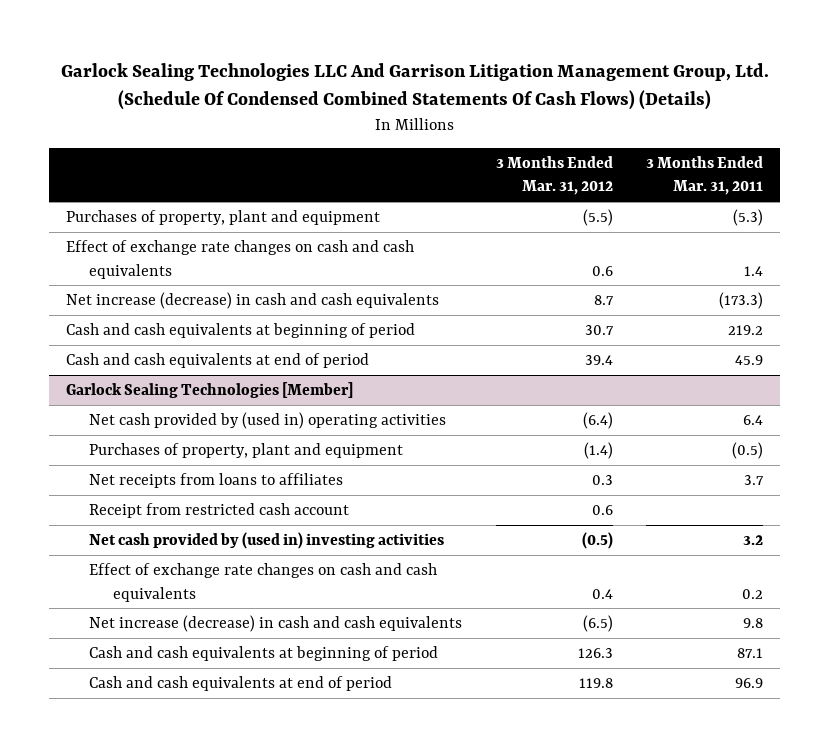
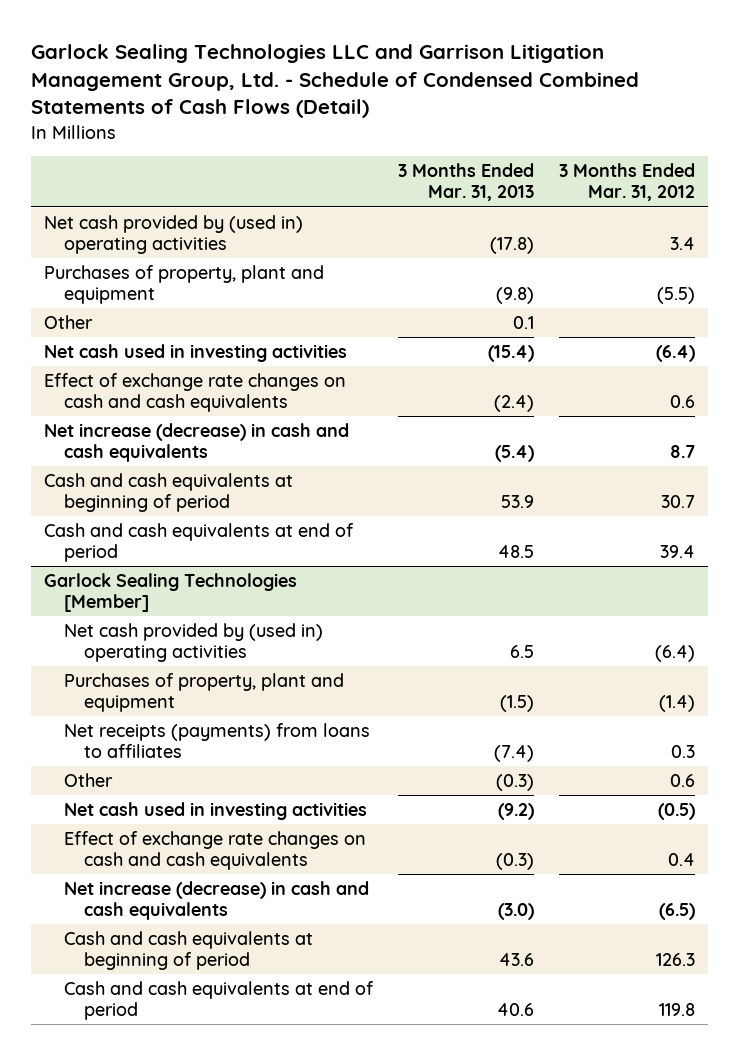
- Garlock Sealing Technologies LLC And Garrison Litigation Management Group, Ltd. (Schedule Of Condensed Combined Statements Of Cash Flows) (Details)
+ Garlock Sealing Technologies LLC and Garrison Litigation Management Group, Ltd. - Schedule of Condensed Combined Statements of Cash Flows (Detail)
- | 3 Months Ended Mar. 31, 2012 | 3 Months Ended Mar. 31, 2011
+ | 3 Months Ended Mar. 31, 2013 | 3 Months Ended Mar. 31, 2012
+ Net cash provided by (used in) operating activities | (17.8) | 3.4
+ Other | 0.1 |
+ Net cash used in investing activities | (15.4) | (6.4)
@ Garlock Sealing Technologies [Member]
- Net receipts from loans to affiliates | 0.3 | 3.7
- Receipt from restricted cash account | 0.6 |
- Net cash provided by (used in) investing activities | (0.5) | 3.2
+ Net receipts (payments) from loans to affiliates | (7.4) | 0.3
+ Other | (0.3) | 0.6
+ Net cash used in investing activities | (9.2) | (0.5)

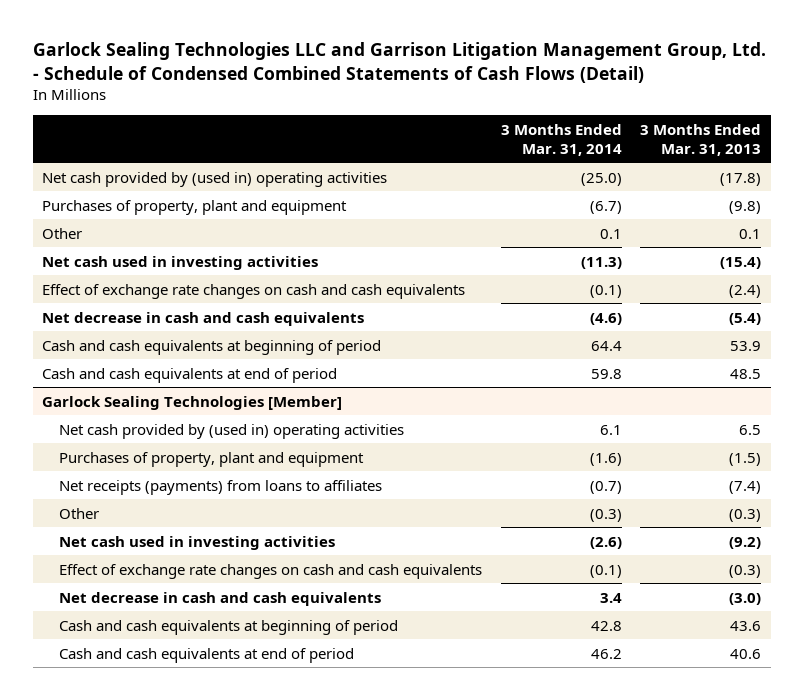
- | 3 Months Ended Mar. 31, 2013 | 3 Months Ended Mar. 31, 2012
+ | 3 Months Ended Mar. 31, 2014 | 3 Months Ended Mar. 31, 2013
- Net increase (decrease) in cash and cash equivalents | (5.4) | 8.7
+ Net decrease in cash and cash equivalents | (4.6) | (5.4)
@ Garlock Sealing Technologies [Member]
- Net increase (decrease) in cash and cash equivalents | (3.0) | (6.5)
+ Net decrease in cash and cash equivalents | 3.4 | (3.0)

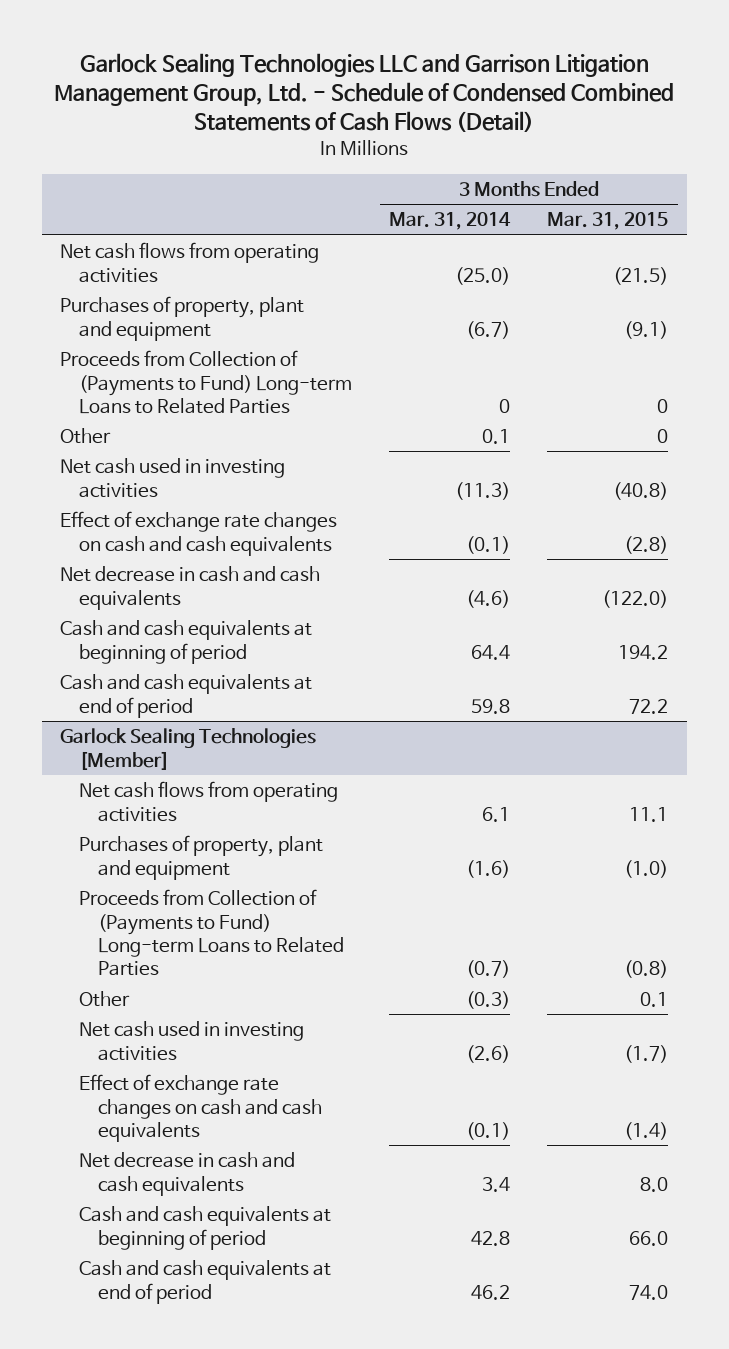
- | 3 Months Ended Mar. 31, 2014 | 3 Months Ended Mar. 31, 2013
+ | 3 Months Ended Mar. 31, 2014 | 3 Months Ended Mar. 31, 2015
- Net cash provided by (used in) operating activities | (25.0) | (17.8)
+ Net cash flows from operating activities | (25.0) | (21.5)
+ Proceeds from Collection of (Payments to Fund) Long-term Loans to Related Parties | 0 | 0
@ Garlock Sealing Technologies [Member]
- Net cash provided by (used in) operating activities | 6.1 | 6.5
+ Net cash flows from operating activities | 6.1 | 11.1
- Net receipts (payments) from loans to affiliates | (0.7) | (7.4)
+ Proceeds from Collection of (Payments to Fund) Long-term Loans to Related Parties | (0.7) | (0.8)

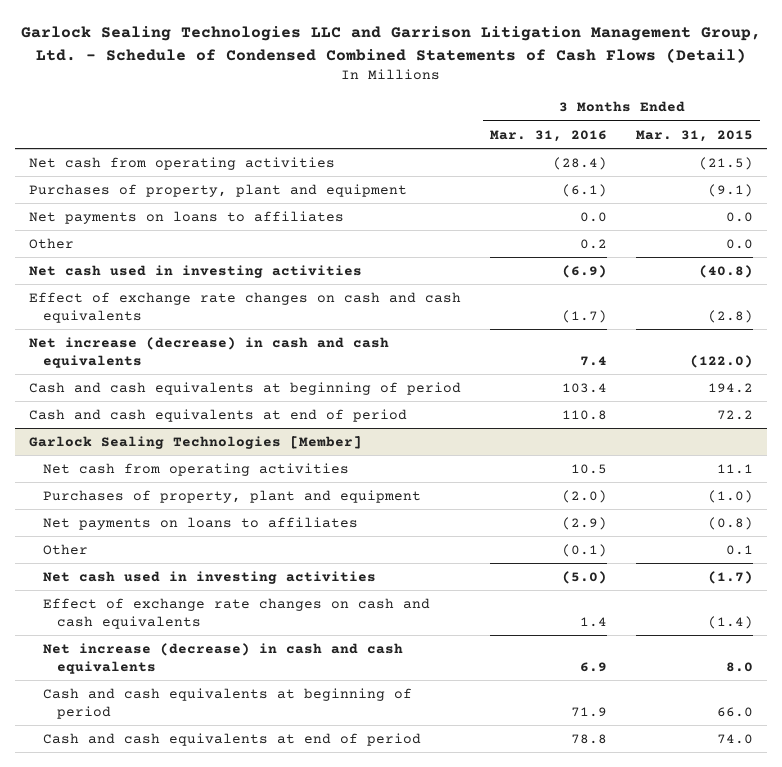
- | 3 Months Ended Mar. 31, 2014 | 3 Months Ended Mar. 31, 2015
+ | 3 Months Ended Mar. 31, 2016 | 3 Months Ended Mar. 31, 2015
- Net cash flows from operating activities | (25.0) | (21.5)
+ Net cash from operating activities | (28.4) | (21.5)
- Proceeds from Collection of (Payments to Fund) Long-term Loans to Related Parties | 0 | 0
- Other | 0.1 | 0
+ Net payments on loans to affiliates | 0.0 | 0.0
+ Other | 0.2 | 0.0
- Net decrease in cash and cash equivalents | (4.6) | (122.0)
+ Net increase (decrease) in cash and cash equivalents | 7.4 | (122.0)
@ Garlock Sealing Technologies [Member]
- Net cash flows from operating activities | 6.1 | 11.1
+ Net cash from operating activities | 10.5 | 11.1
- Proceeds from Collection of (Payments to Fund) Long-term Loans to Related Parties | (0.7) | (0.8)
+ Net payments on loans to affiliates | (2.9) | (0.8)
- Net decrease in cash and cash equivalents | 3.4 | 8.0
+ Net increase (decrease) in cash and cash equivalents | 6.9 | 8.0

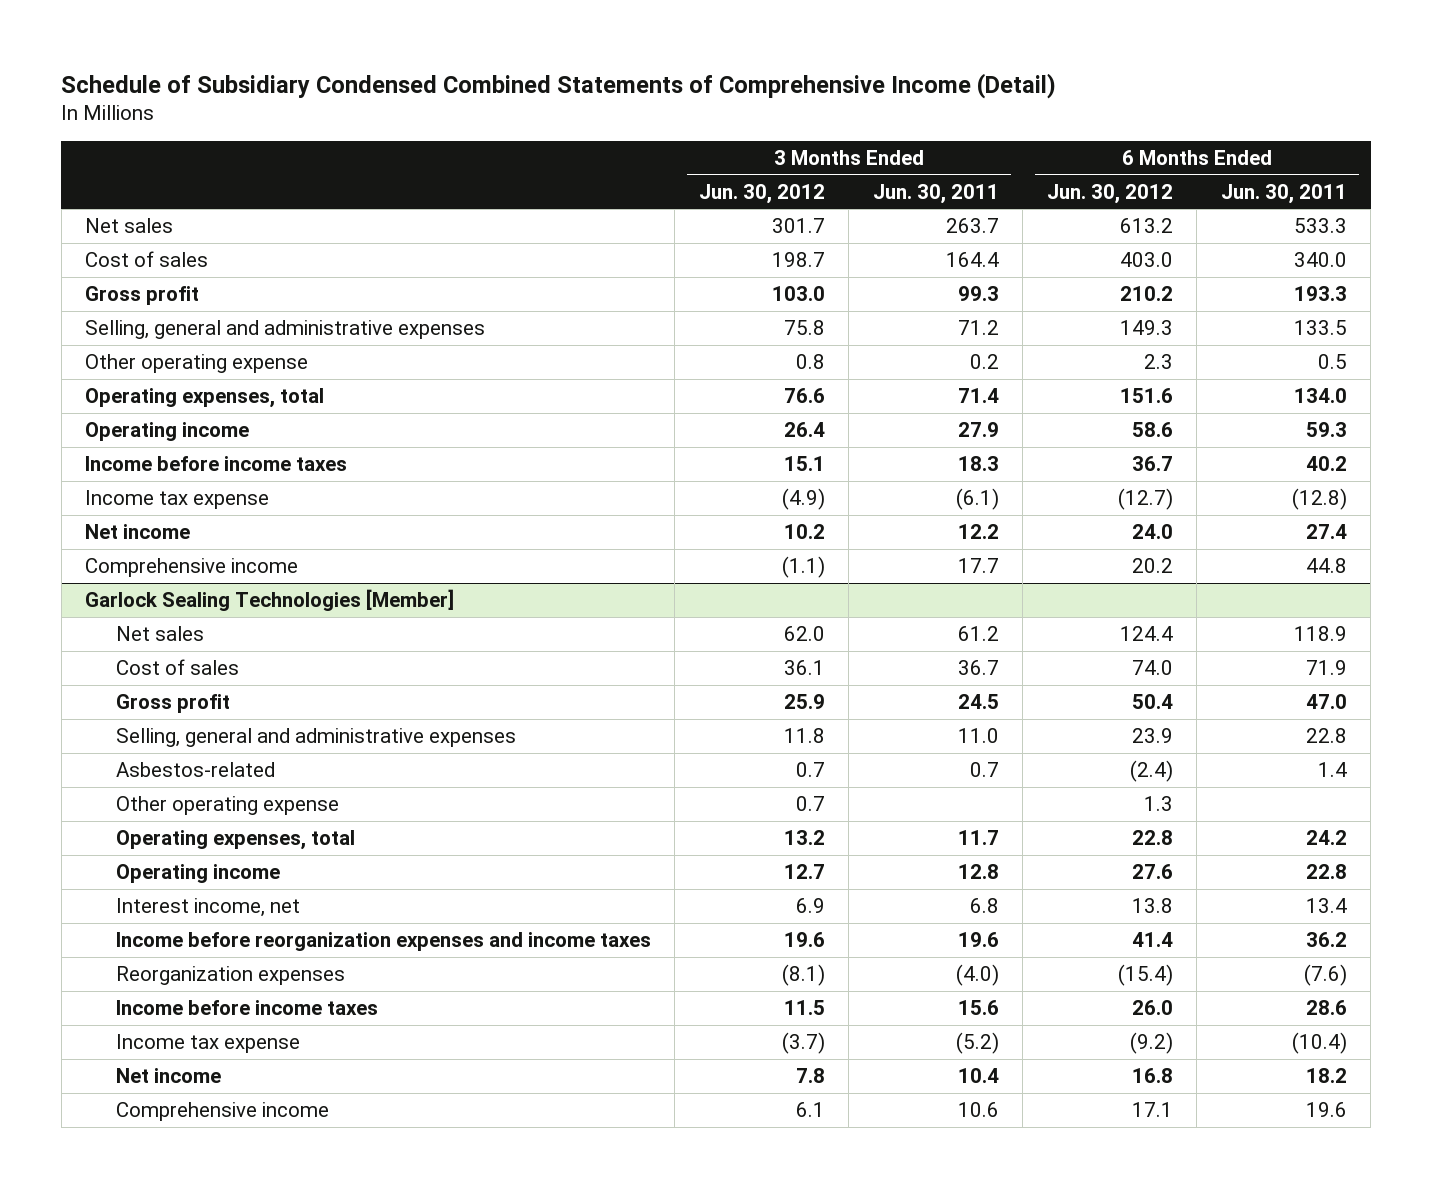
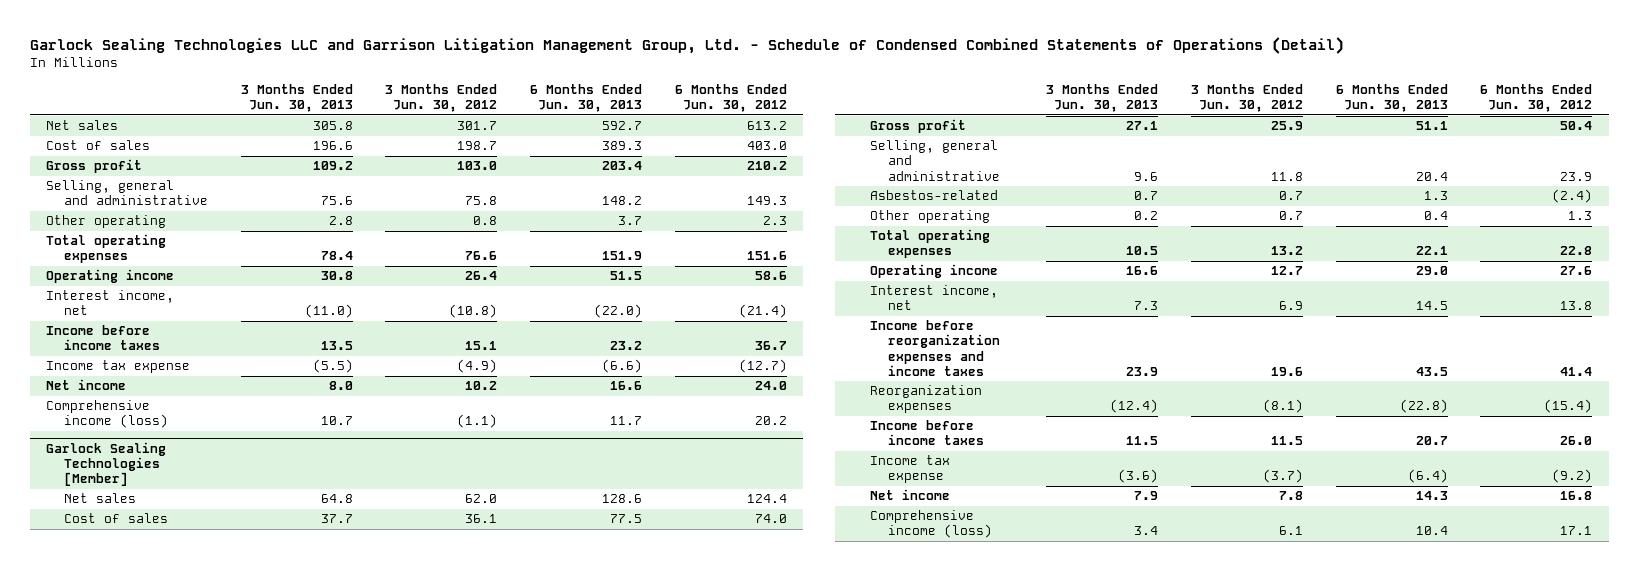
- Schedule of Subsidiary Condensed Combined Statements of Comprehensive Income (Detail)
+ Garlock Sealing Technologies LLC and Garrison Litigation Management Group, Ltd. - Schedule of Condensed Combined Statements of Operations (Detail)
- | 3 Months Ended Jun. 30, 2012 | 3 Months Ended Jun. 30, 2011 | 6 Months Ended Jun. 30, 2012 | 6 Months Ended Jun. 30, 2011
+ | 3 Months Ended Jun. 30, 2013 | 3 Months Ended Jun. 30, 2012 | 6 Months Ended Jun. 30, 2013 | 6 Months Ended Jun. 30, 2012
- Selling, general and administrative expenses | 75.8 | 71.2 | 149.3 | 133.5
- Other operating expense | 0.8 | 0.2 | 2.3 | 0.5
- Operating expenses, total | 76.6 | 71.4 | 151.6 | 134.0
+ Selling, general and administrative | 75.6 | 75.8 | 148.2 | 149.3
+ Other operating | 2.8 | 0.8 | 3.7 | 2.3
+ Total operating expenses | 78.4 | 76.6 | 151.9 | 151.6
+ Interest income, net | (11.0) | (10.8) | (22.0) | (21.4)
- Comprehensive income | (1.1) | 17.7 | 20.2 | 44.8
+ Comprehensive income (loss) | 10.7 | (1.1) | 11.7 | 20.2
@ Garlock Sealing Technologies [Member]
- Selling, general and administrative expenses | 11.8 | 11.0 | 23.9 | 22.8
+ Selling, general and administrative | 9.6 | 11.8 | 20.4 | 23.9
- Other operating expense | 0.7 | | 1.3 |
- Operating expenses, total | 13.2 | 11.7 | 22.8 | 24.2
+ Other operating | 0.2 | 0.7 | 0.4 | 1.3
+ Total operating expenses | 10.5 | 13.2 | 22.1 | 22.8
- Comprehensive income | 6.1 | 10.6 | 17.1 | 19.6
+ Comprehensive income (loss) | 3.4 | 6.1 | 10.4 | 17.1

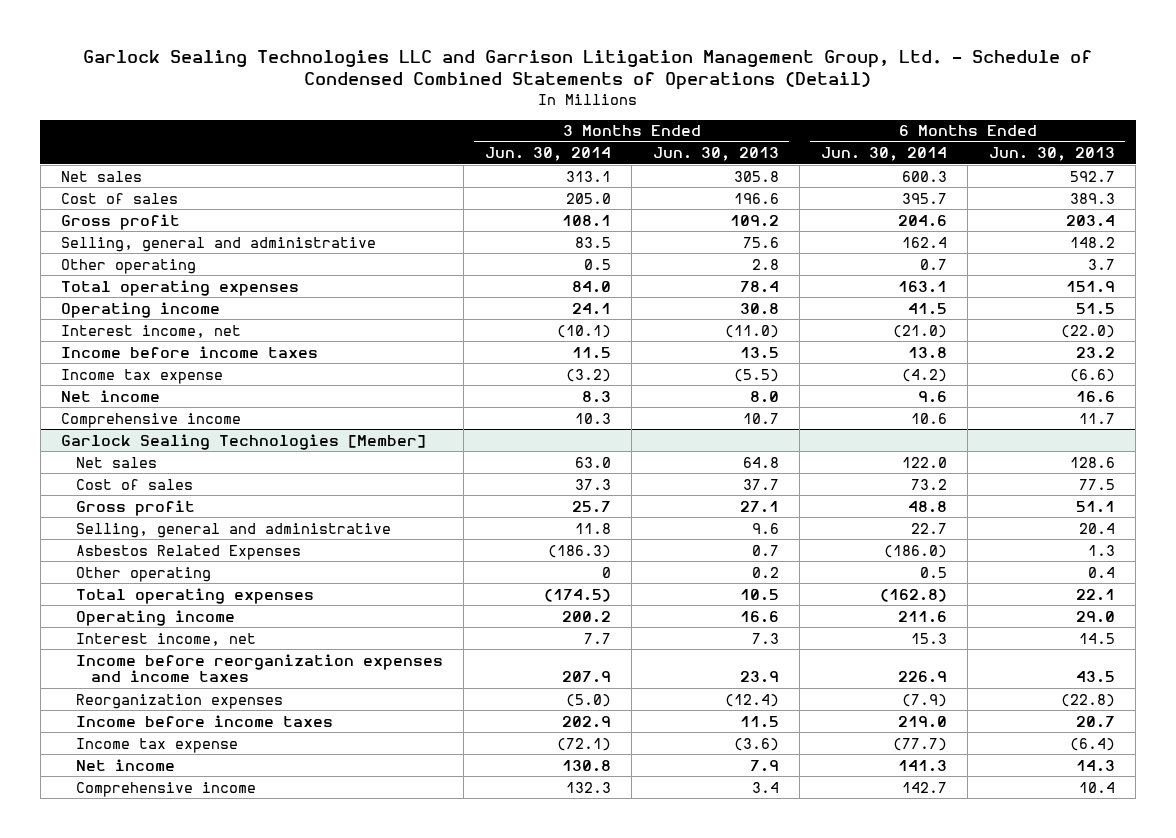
- | 3 Months Ended Jun. 30, 2013 | 3 Months Ended Jun. 30, 2012 | 6 Months Ended Jun. 30, 2013 | 6 Months Ended Jun. 30, 2012
+ | 3 Months Ended Jun. 30, 2014 | 3 Months Ended Jun. 30, 2013 | 6 Months Ended Jun. 30, 2014 | 6 Months Ended Jun. 30, 2013
- Comprehensive income (loss) | 10.7 | (1.1) | 11.7 | 20.2
+ Comprehensive income | 10.3 | 10.7 | 10.6 | 11.7
@ Garlock Sealing Technologies [Member]
- Asbestos-related | 0.7 | 0.7 | 1.3 | (2.4)
+ Asbestos Related Expenses | (186.3) | 0.7 | (186.0) | 1.3
- Comprehensive income (loss) | 3.4 | 6.1 | 10.4 | 17.1
+ Comprehensive income | 132.3 | 3.4 | 142.7 | 10.4

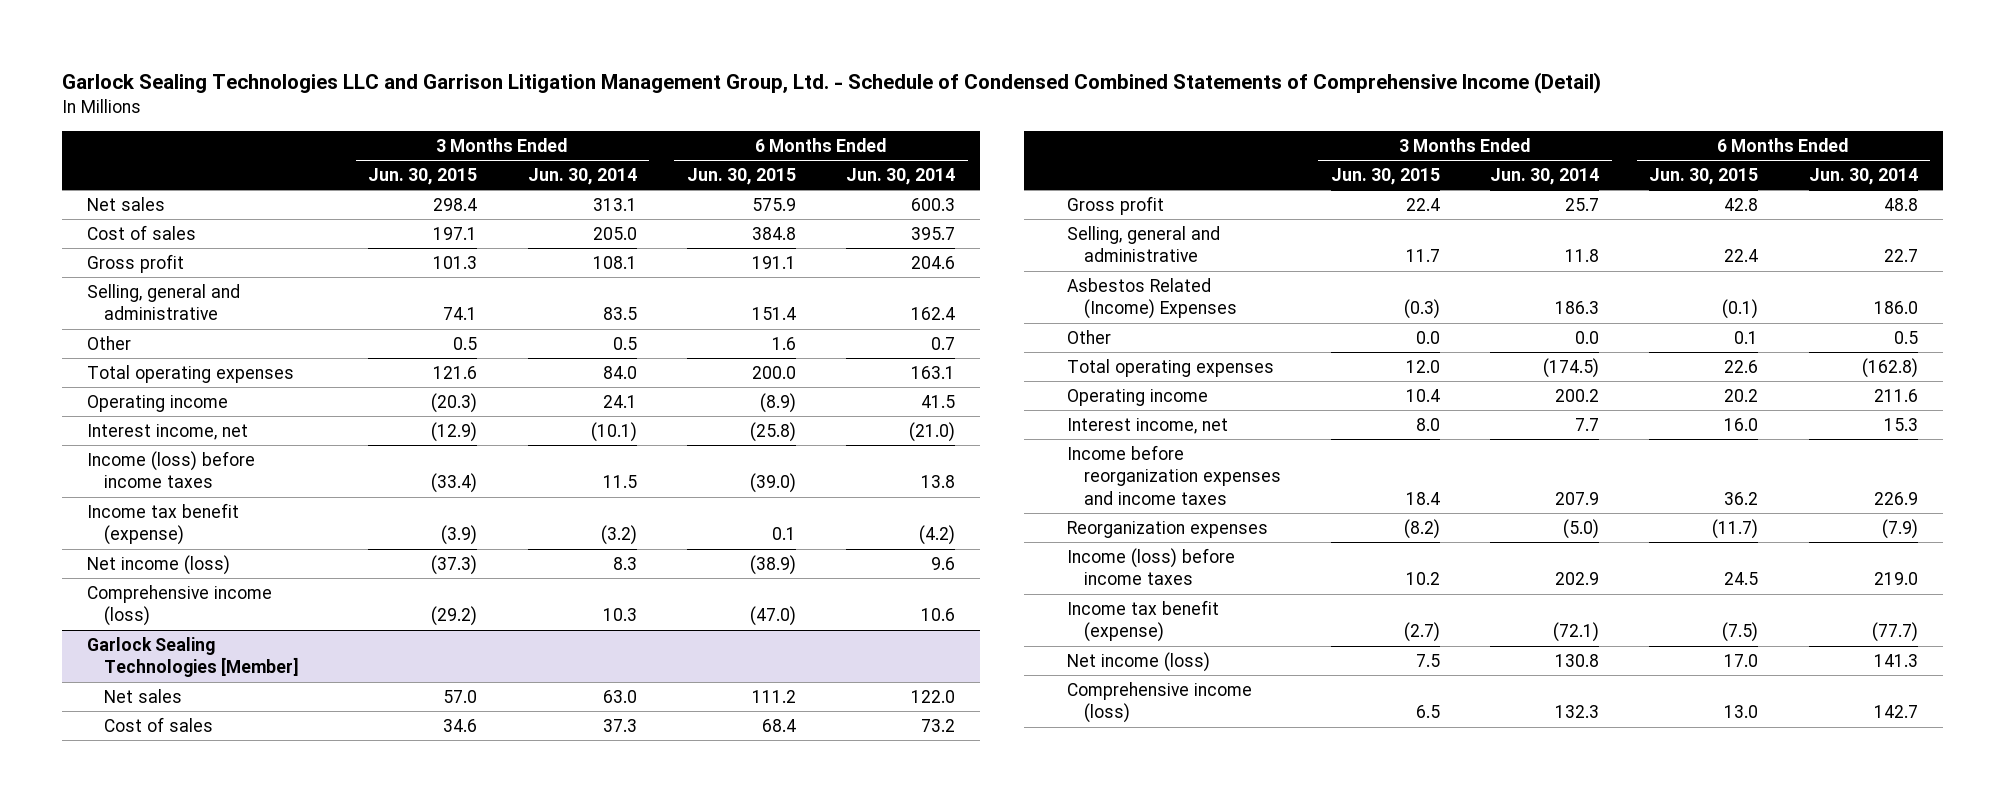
- Garlock Sealing Technologies LLC and Garrison Litigation Management Group, Ltd. - Schedule of Condensed Combined Statements of Operations (Detail)
+ Garlock Sealing Technologies LLC and Garrison Litigation Management Group, Ltd. - Schedule of Condensed Combined Statements of Comprehensive Income (Detail)
- | 3 Months Ended Jun. 30, 2014 | 3 Months Ended Jun. 30, 2013 | 6 Months Ended Jun. 30, 2014 | 6 Months Ended Jun. 30, 2013
+ | 3 Months Ended Jun. 30, 2015 | 3 Months Ended Jun. 30, 2014 | 6 Months Ended Jun. 30, 2015 | 6 Months Ended Jun. 30, 2014
- Other operating | 0.5 | 2.8 | 0.7 | 3.7
+ Other | 0.5 | 0.5 | 1.6 | 0.7
- Income before income taxes | 11.5 | 13.5 | 13.8 | 23.2
- Income tax expense | (3.2) | (5.5) | (4.2) | (6.6)
- Net income | 8.3 | 8.0 | 9.6 | 16.6
- Comprehensive income | 10.3 | 10.7 | 10.6 | 11.7
+ Income (loss) before income taxes | (33.4) | 11.5 | (39.0) | 13.8
+ Income tax benefit (expense) | (3.9) | (3.2) | 0.1 | (4.2)
+ Net income (loss) | (37.3) | 8.3 | (38.9) | 9.6
+ Comprehensive income (loss) | (29.2) | 10.3 | (47.0) | 10.6
@ Garlock Sealing Technologies [Member]
- Asbestos Related Expenses | (186.3) | 0.7 | (186.0) | 1.3
- Other operating | 0 | 0.2 | 0.5 | 0.4
+ Asbestos Related (Income) Expenses | (0.3) | 186.3 | (0.1) | 186.0
+ Other | 0.0 | 0.0 | 0.1 | 0.5
- Income before income taxes | 202.9 | 11.5 | 219.0 | 20.7
- Income tax expense | (72.1) | (3.6) | (77.7) | (6.4)
- Net income | 130.8 | 7.9 | 141.3 | 14.3
- Comprehensive income | 132.3 | 3.4 | 142.7 | 10.4
+ Income (loss) before income taxes | 10.2 | 202.9 | 24.5 | 219.0
+ Income tax benefit (expense) | (2.7) | (72.1) | (7.5) | (77.7)
+ Net income (loss) | 7.5 | 130.8 | 17.0 | 141.3
+ Comprehensive income (loss) | 6.5 | 132.3 | 13.0 | 142.7

